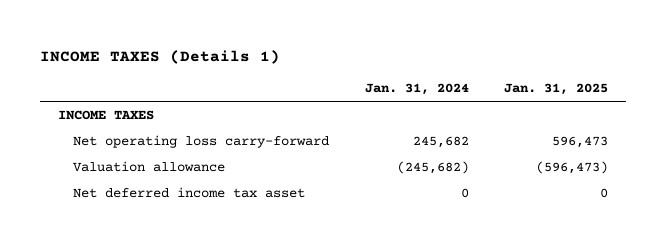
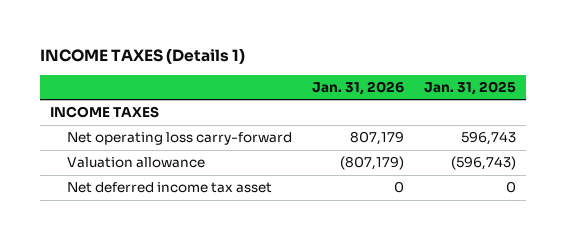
- | Jan. 31, 2024 | Jan. 31, 2025
+ | Jan. 31, 2026 | Jan. 31, 2025
- Net operating loss carry-forward | 245,682 | 596,473
- Valuation allowance | (245,682) | (596,473)
+ Net operating loss carry-forward | 807,179 | 596,743
+ Valuation allowance | (807,179) | (596,743)

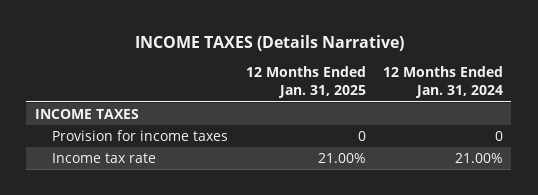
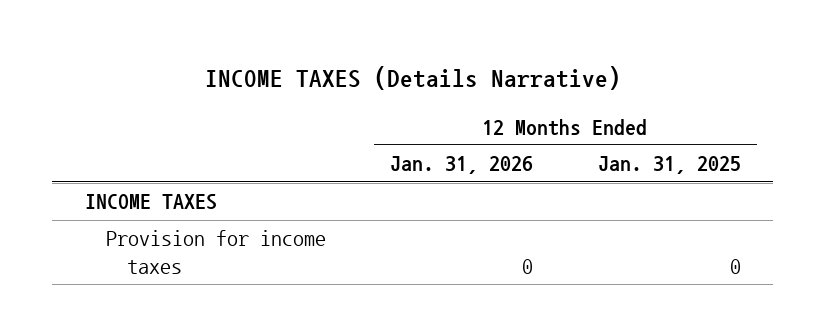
- | 12 Months Ended Jan. 31, 2025 | 12 Months Ended Jan. 31, 2024
+ | 12 Months Ended Jan. 31, 2026 | 12 Months Ended Jan. 31, 2025
- Income tax rate | 21.00% | 21.00%

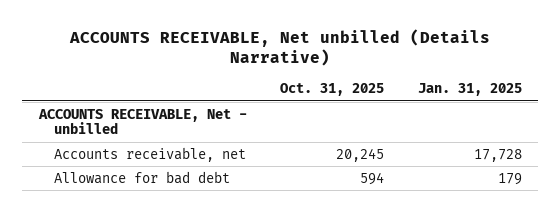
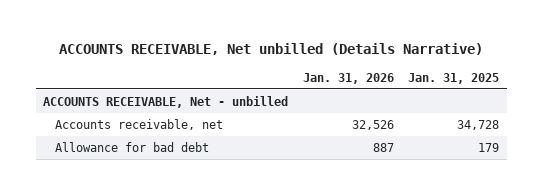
- | Oct. 31, 2025 | Jan. 31, 2025
+ | Jan. 31, 2026 | Jan. 31, 2025
- Accounts receivable, net | 20,245 | 17,728
+ Accounts receivable, net | 32,526 | 34,728

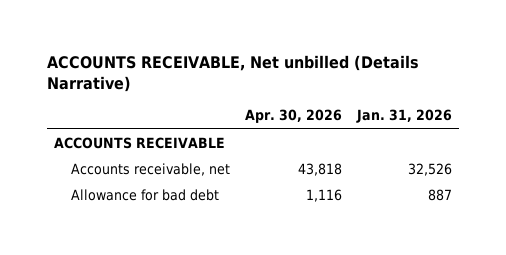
- | Jan. 31, 2026 | Jan. 31, 2025
+ | Apr. 30, 2026 | Jan. 31, 2026
- ACCOUNTS RECEIVABLE, Net - unbilled
+ ACCOUNTS RECEIVABLE

